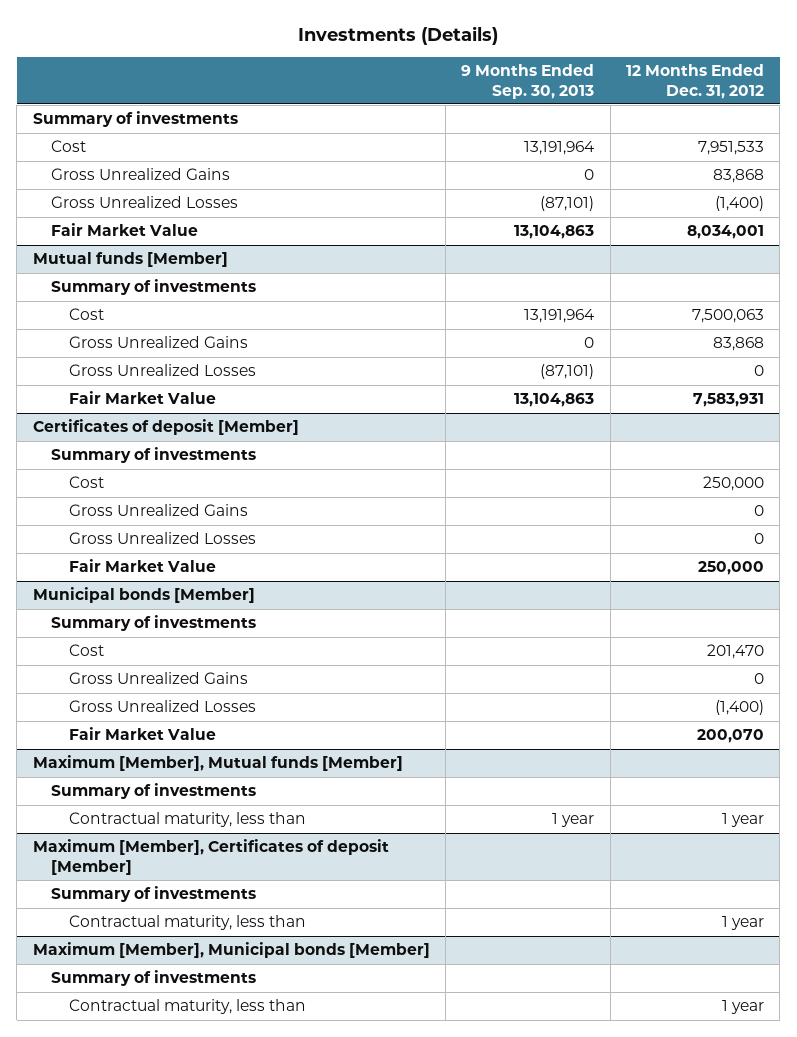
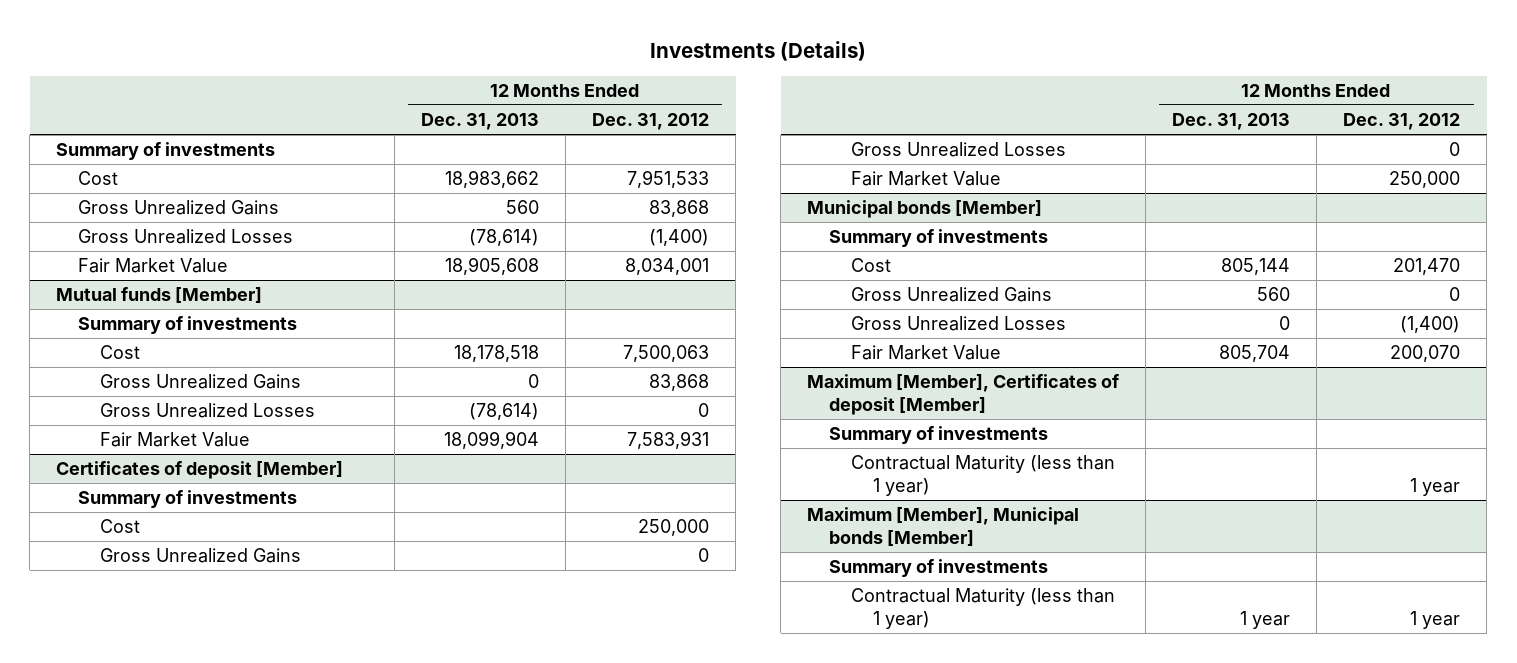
- | 9 Months Ended Sep. 30, 2013 | 12 Months Ended Dec. 31, 2012
+ | 12 Months Ended Dec. 31, 2013 | 12 Months Ended Dec. 31, 2012
- Maximum [Member], Mutual funds [Member]
- Summary of investments
- Contractual maturity, less than | 1 year | 1 year
@ Maximum [Member], Certificates of deposit [Member]
- Contractual maturity, less than | | 1 year
+ Contractual Maturity (less than 1 year) | | 1 year
@ Maximum [Member], Municipal bonds [Member]
- Contractual maturity, less than | | 1 year
+ Contractual Maturity (less than 1 year) | 1 year | 1 year

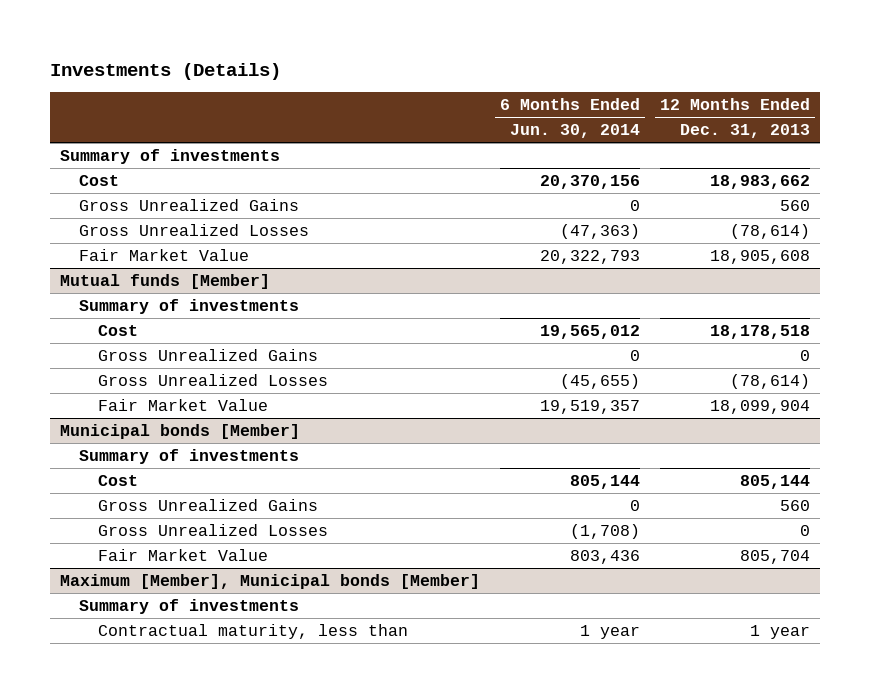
- | 12 Months Ended Dec. 31, 2013 | 12 Months Ended Dec. 31, 2012
+ | 6 Months Ended Jun. 30, 2014 | 12 Months Ended Dec. 31, 2013
- Certificates of deposit [Member]
- Summary of investments
- Cost | | 250,000
- Gross Unrealized Gains | | 0
- Gross Unrealized Losses | | 0
- Fair Market Value | | 250,000
- Maximum [Member], Certificates of deposit [Member]
- Summary of investments
- Contractual Maturity (less than 1 year) | | 1 year
@ Maximum [Member], Municipal bonds [Member]
- Contractual Maturity (less than 1 year) | 1 year | 1 year
+ Contractual maturity, less than | 1 year | 1 year

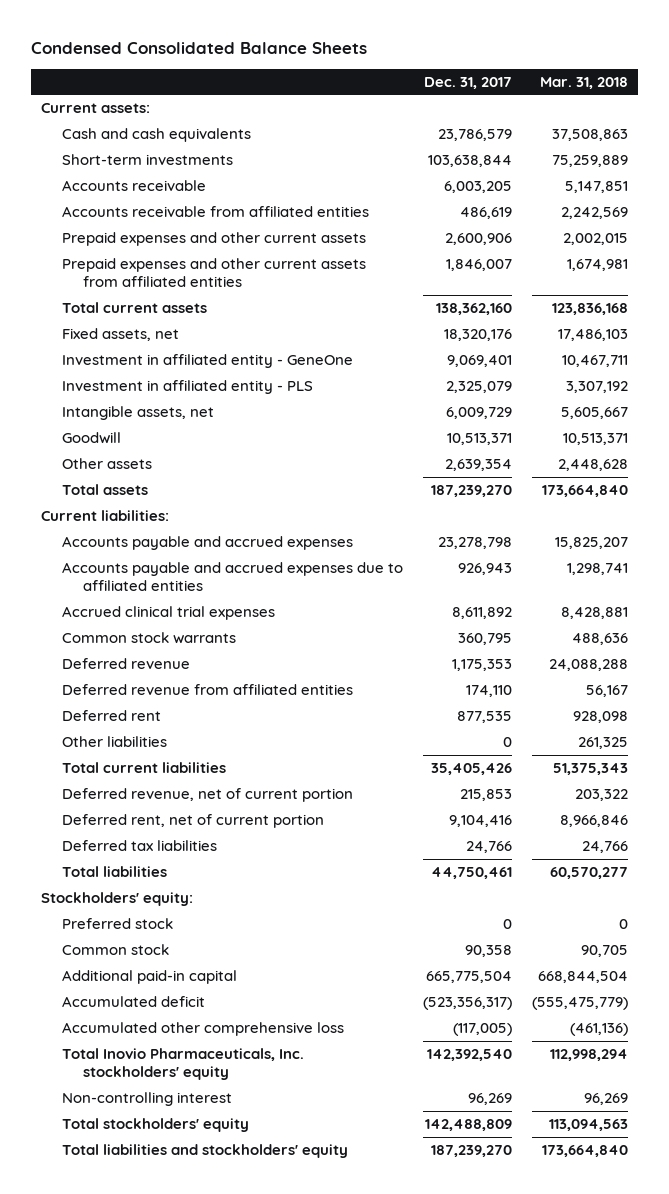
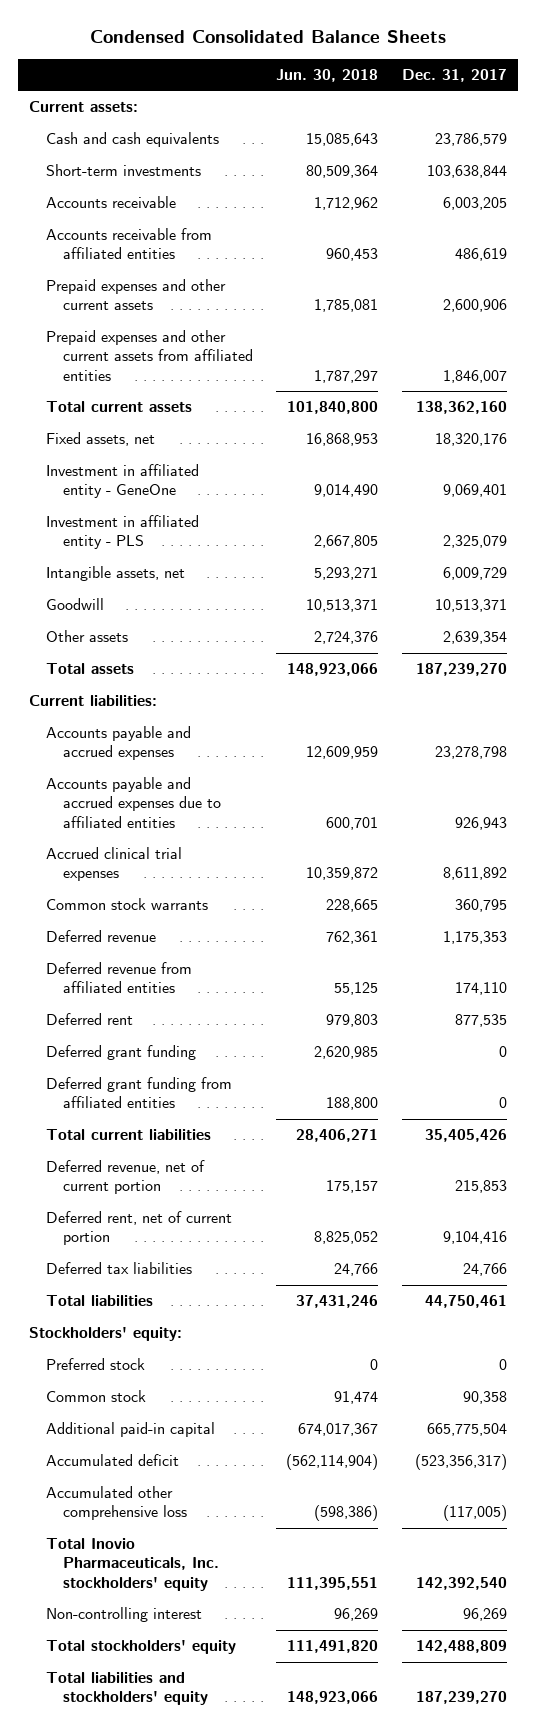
- | Dec. 31, 2017 | Mar. 31, 2018
+ | Jun. 30, 2018 | Dec. 31, 2017
- Other liabilities | 0 | 261,325
+ Deferred grant funding | 2,620,985 | 0
+ Deferred grant funding from affiliated entities | 188,800 | 0

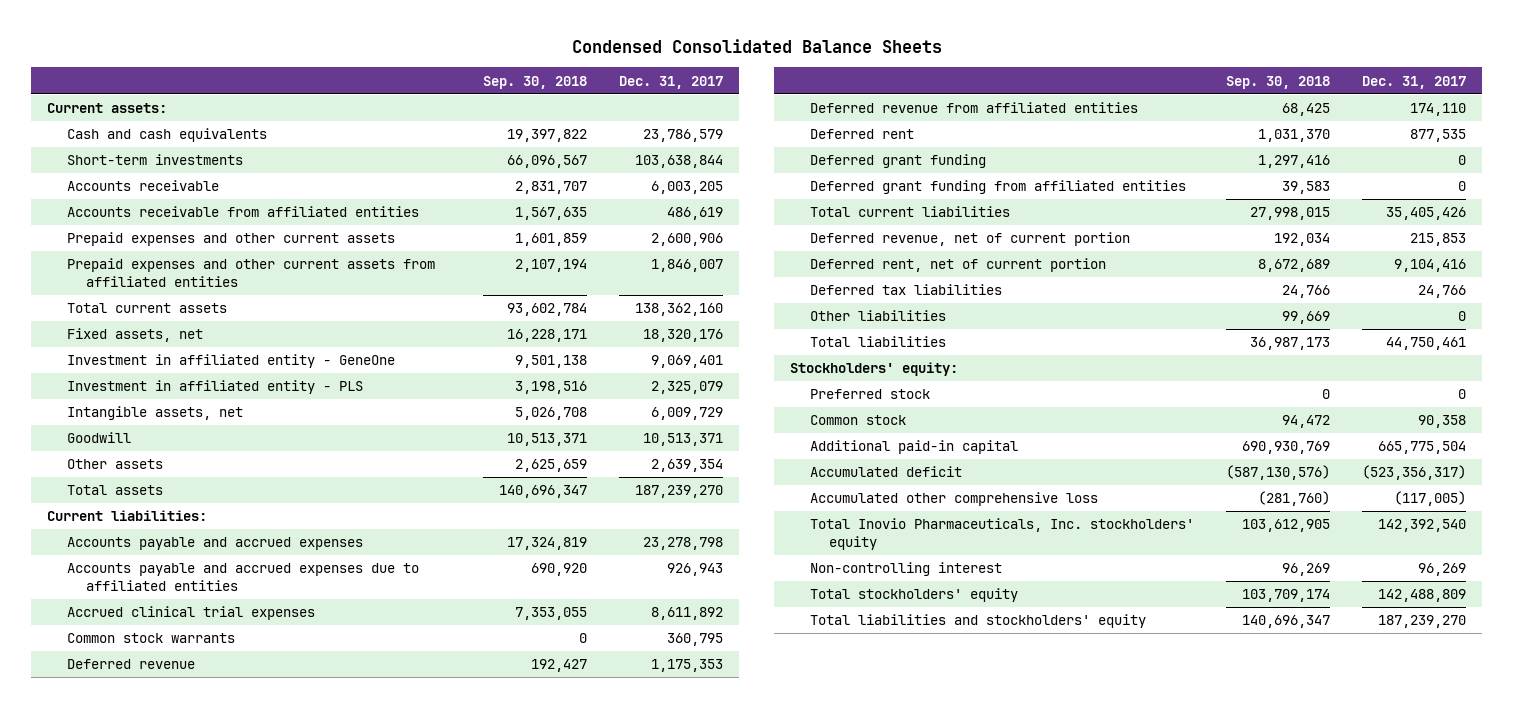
- | Jun. 30, 2018 | Dec. 31, 2017
+ | Sep. 30, 2018 | Dec. 31, 2017
+ Other liabilities | 99,669 | 0

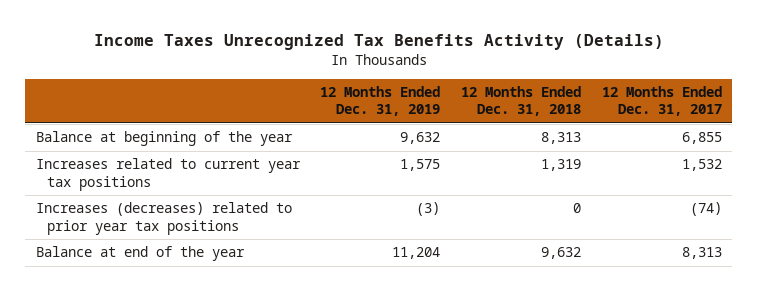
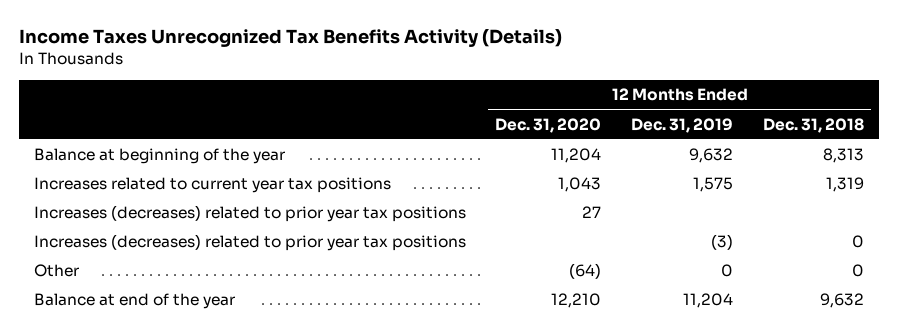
- | 12 Months Ended Dec. 31, 2019 | 12 Months Ended Dec. 31, 2018 | 12 Months Ended Dec. 31, 2017
+ | 12 Months Ended Dec. 31, 2020 | 12 Months Ended Dec. 31, 2019 | 12 Months Ended Dec. 31, 2018
+ Increases (decreases) related to prior year tax positions | 27 | |
+ Other | (64) | 0 | 0

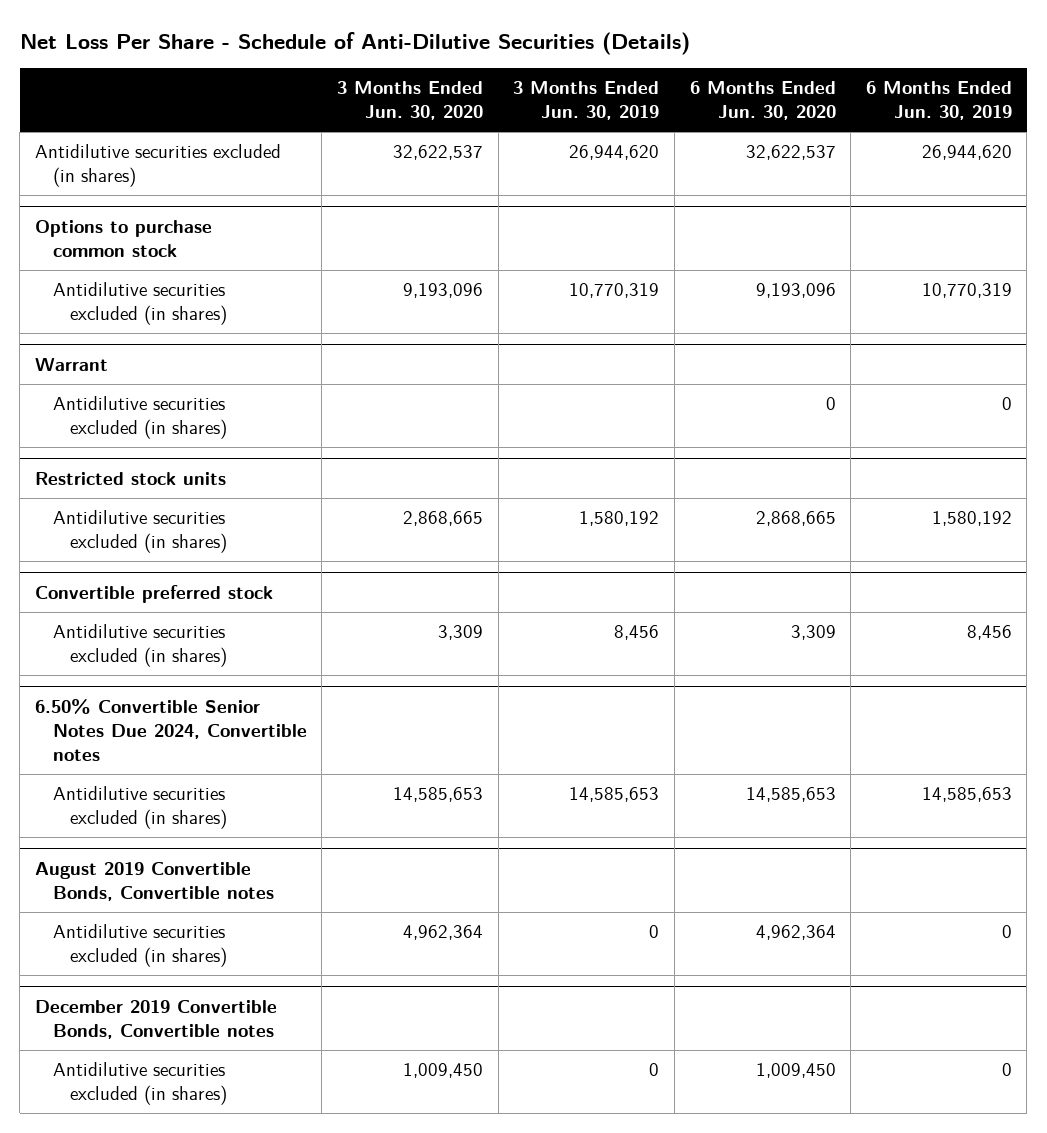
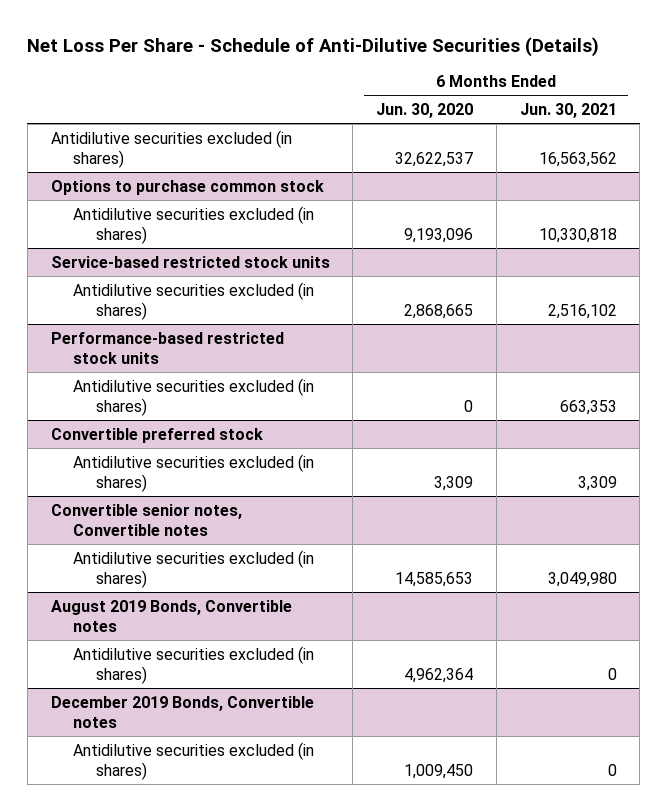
- | 3 Months Ended Jun. 30, 2020 | 3 Months Ended Jun. 30, 2019 | 6 Months Ended Jun. 30, 2020 | 6 Months Ended Jun. 30, 2019
+ | 6 Months Ended Jun. 30, 2020 | 6 Months Ended Jun. 30, 2021
- Warrant
- Antidilutive securities excluded (in shares) | | | 0 | 0
- Restricted stock units
+ Service-based restricted stock units
+ Performance-based restricted stock units
+ Antidilutive securities excluded (in shares) | 0 | 663,353
- 6.50% Convertible Senior Notes Due 2024, Convertible notes
+ Convertible senior notes, Convertible notes
- August 2019 Convertible Bonds, Convertible notes
+ August 2019 Bonds, Convertible notes
- December 2019 Convertible Bonds, Convertible notes
+ December 2019 Bonds, Convertible notes

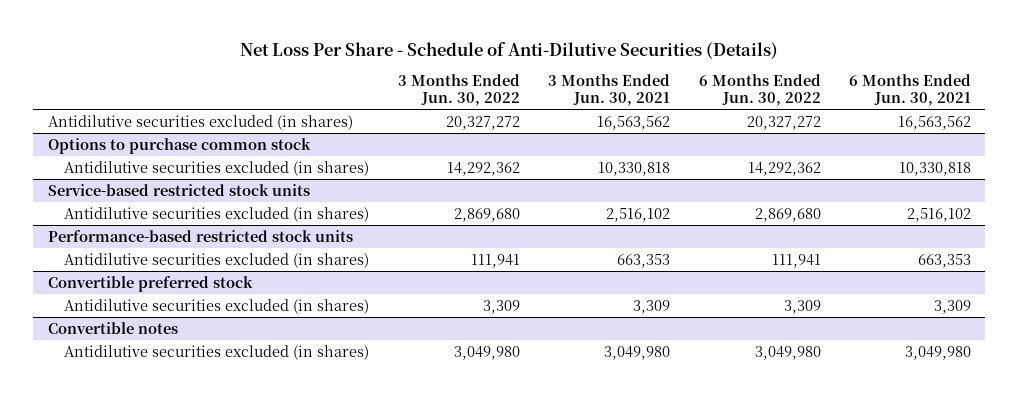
- | 6 Months Ended Jun. 30, 2020 | 6 Months Ended Jun. 30, 2021
+ | 3 Months Ended Jun. 30, 2022 | 3 Months Ended Jun. 30, 2021 | 6 Months Ended Jun. 30, 2022 | 6 Months Ended Jun. 30, 2021
- Convertible senior notes, Convertible notes
+ Convertible notes
- August 2019 Bonds, Convertible notes
- Antidilutive securities excluded (in shares) | 4,962,364 | 0
- December 2019 Bonds, Convertible notes
- Antidilutive securities excluded (in shares) | 1,009,450 | 0

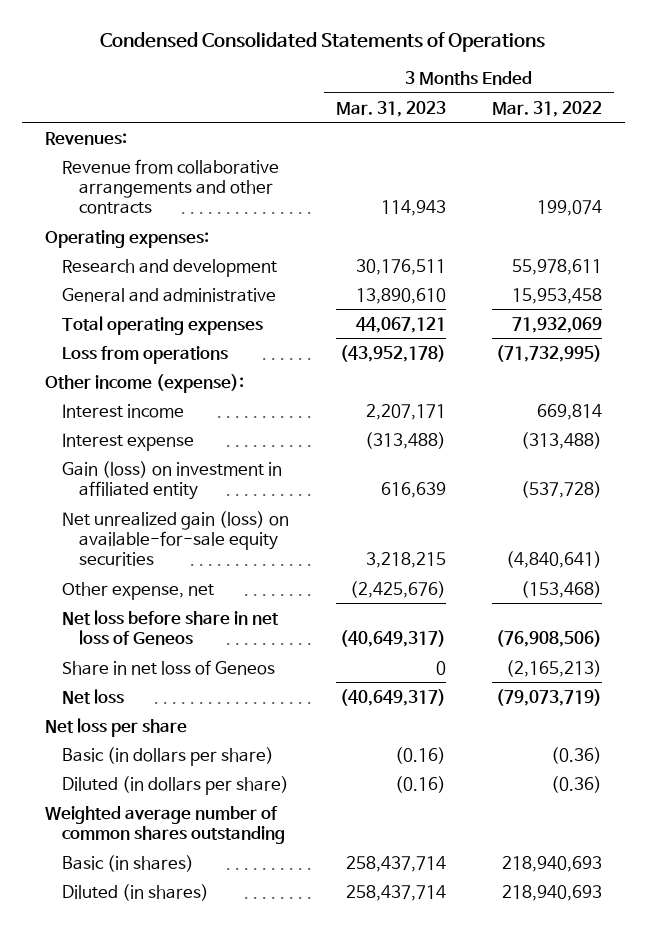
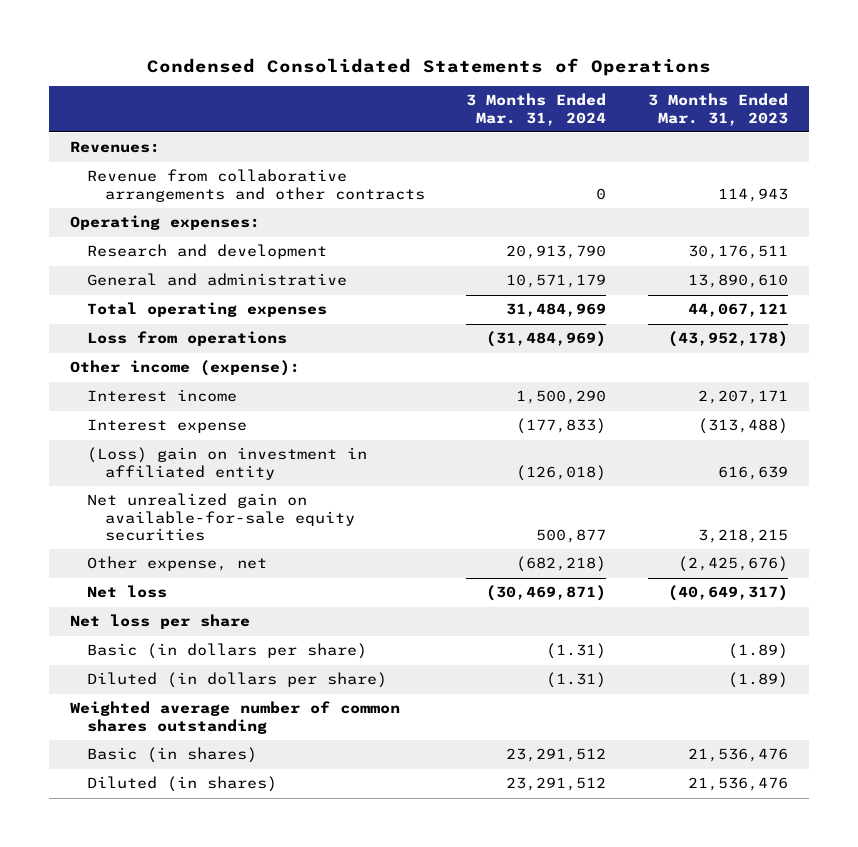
- | 3 Months Ended Mar. 31, 2023 | 3 Months Ended Mar. 31, 2022
+ | 3 Months Ended Mar. 31, 2024 | 3 Months Ended Mar. 31, 2023
- Gain (loss) on investment in affiliated entity | 616,639 | (537,728)
- Net unrealized gain (loss) on available-for-sale equity securities | 3,218,215 | (4,840,641)
+ (Loss) gain on investment in affiliated entity | (126,018) | 616,639
+ Net unrealized gain on available-for-sale equity securities | 500,877 | 3,218,215
- Net loss before share in net loss of Geneos | (40,649,317) | (76,908,506)
- Share in net loss of Geneos | 0 | (2,165,213)
- Basic (in dollars per share) | (0.16) | (0.36)
- Diluted (in dollars per share) | (0.16) | (0.36)
+ Basic (in dollars per share) | (1.31) | (1.89)
+ Diluted (in dollars per share) | (1.31) | (1.89)
- Basic (in shares) | 258,437,714 | 218,940,693
- Diluted (in shares) | 258,437,714 | 218,940,693
+ Basic (in shares) | 23,291,512 | 21,536,476
+ Diluted (in shares) | 23,291,512 | 21,536,476

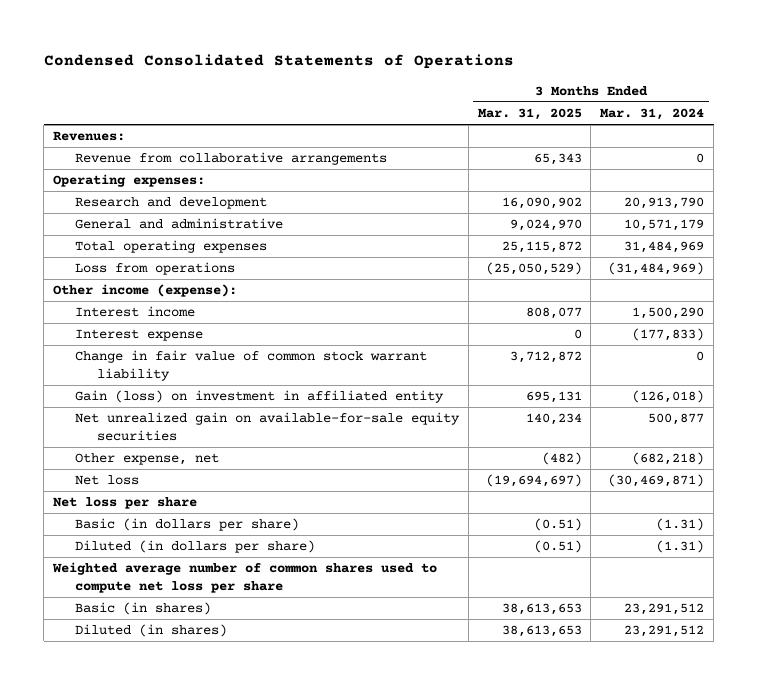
- | 3 Months Ended Mar. 31, 2024 | 3 Months Ended Mar. 31, 2023
+ | 3 Months Ended Mar. 31, 2025 | 3 Months Ended Mar. 31, 2024
- Revenue from collaborative arrangements and other contracts | 0 | 114,943
+ Revenue from collaborative arrangements | 65,343 | 0
- (Loss) gain on investment in affiliated entity | (126,018) | 616,639
+ Change in fair value of common stock warrant liability | 3,712,872 | 0
+ Gain (loss) on investment in affiliated entity | 695,131 | (126,018)
- Weighted average number of common shares outstanding
+ Weighted average number of common shares used to compute net loss per share

